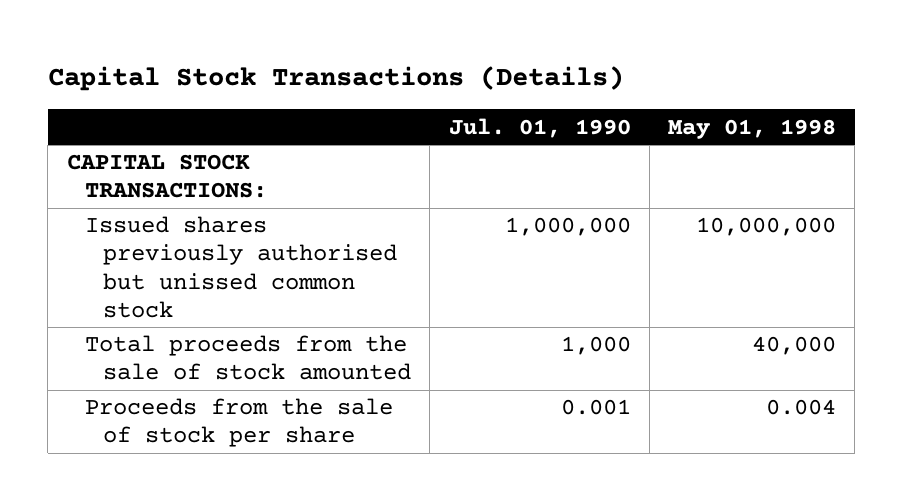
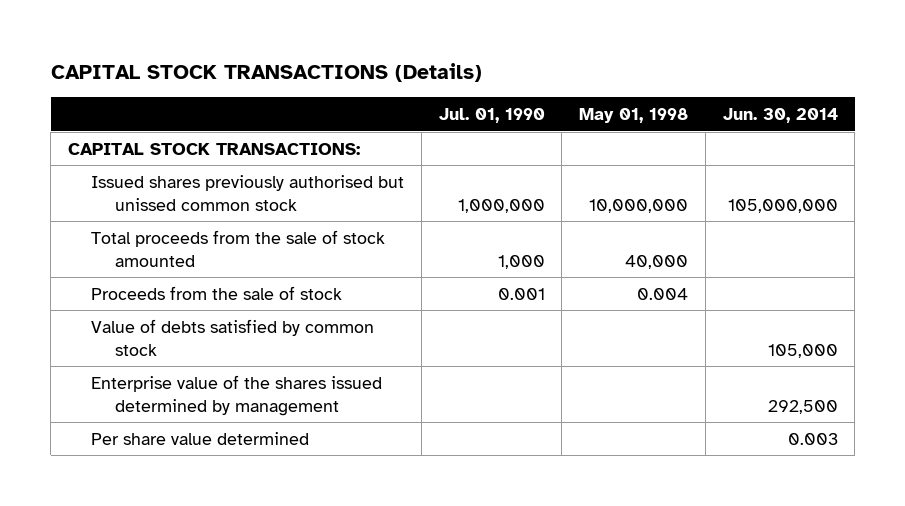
- Capital Stock Transactions (Details)
+ CAPITAL STOCK TRANSACTIONS (Details)
- | Jul. 01, 1990 | May 01, 1998
+ | Jul. 01, 1990 | May 01, 1998 | Jun. 30, 2014
- Proceeds from the sale of stock per share | 0.001 | 0.004
+ Proceeds from the sale of stock | 0.001 | 0.004 |
+ Value of debts satisfied by common stock | | | 105,000
+ Enterprise value of the shares issued determined by management | | | 292,500
+ Per share value determined | | | 0.003

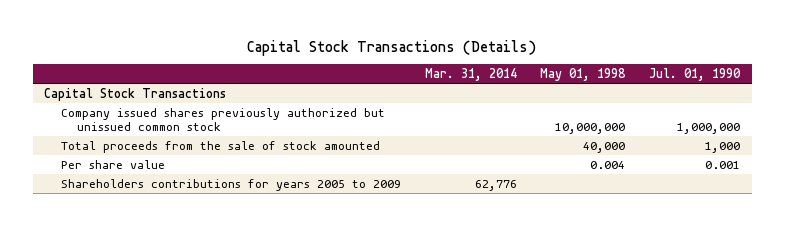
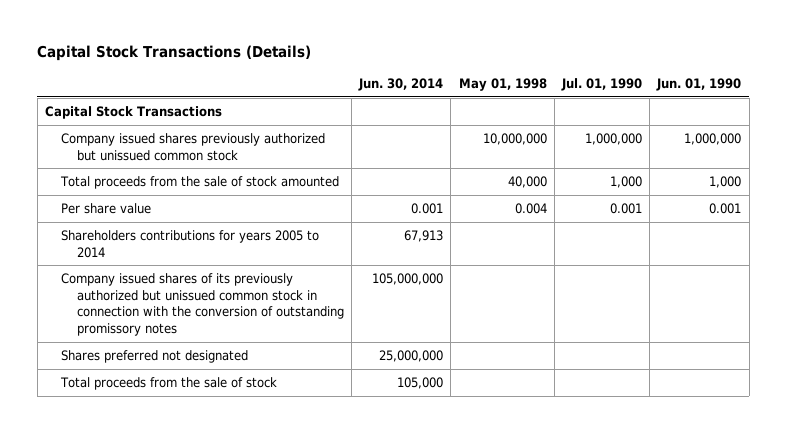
- | Mar. 31, 2014 | May 01, 1998 | Jul. 01, 1990
+ | Jun. 30, 2014 | May 01, 1998 | Jul. 01, 1990 | Jun. 01, 1990
- Shareholders contributions for years 2005 to 2009 | 62,776 | |
+ Shareholders contributions for years 2005 to 2014 | 67,913 | | |
+ Company issued shares of its previously authorized but unissued common stock in connection with the conversion of outstanding promissory notes | 105,000,000 | | |
+ Shares preferred not designated | 25,000,000 | | |
+ Total proceeds from the sale of stock | 105,000 | | |

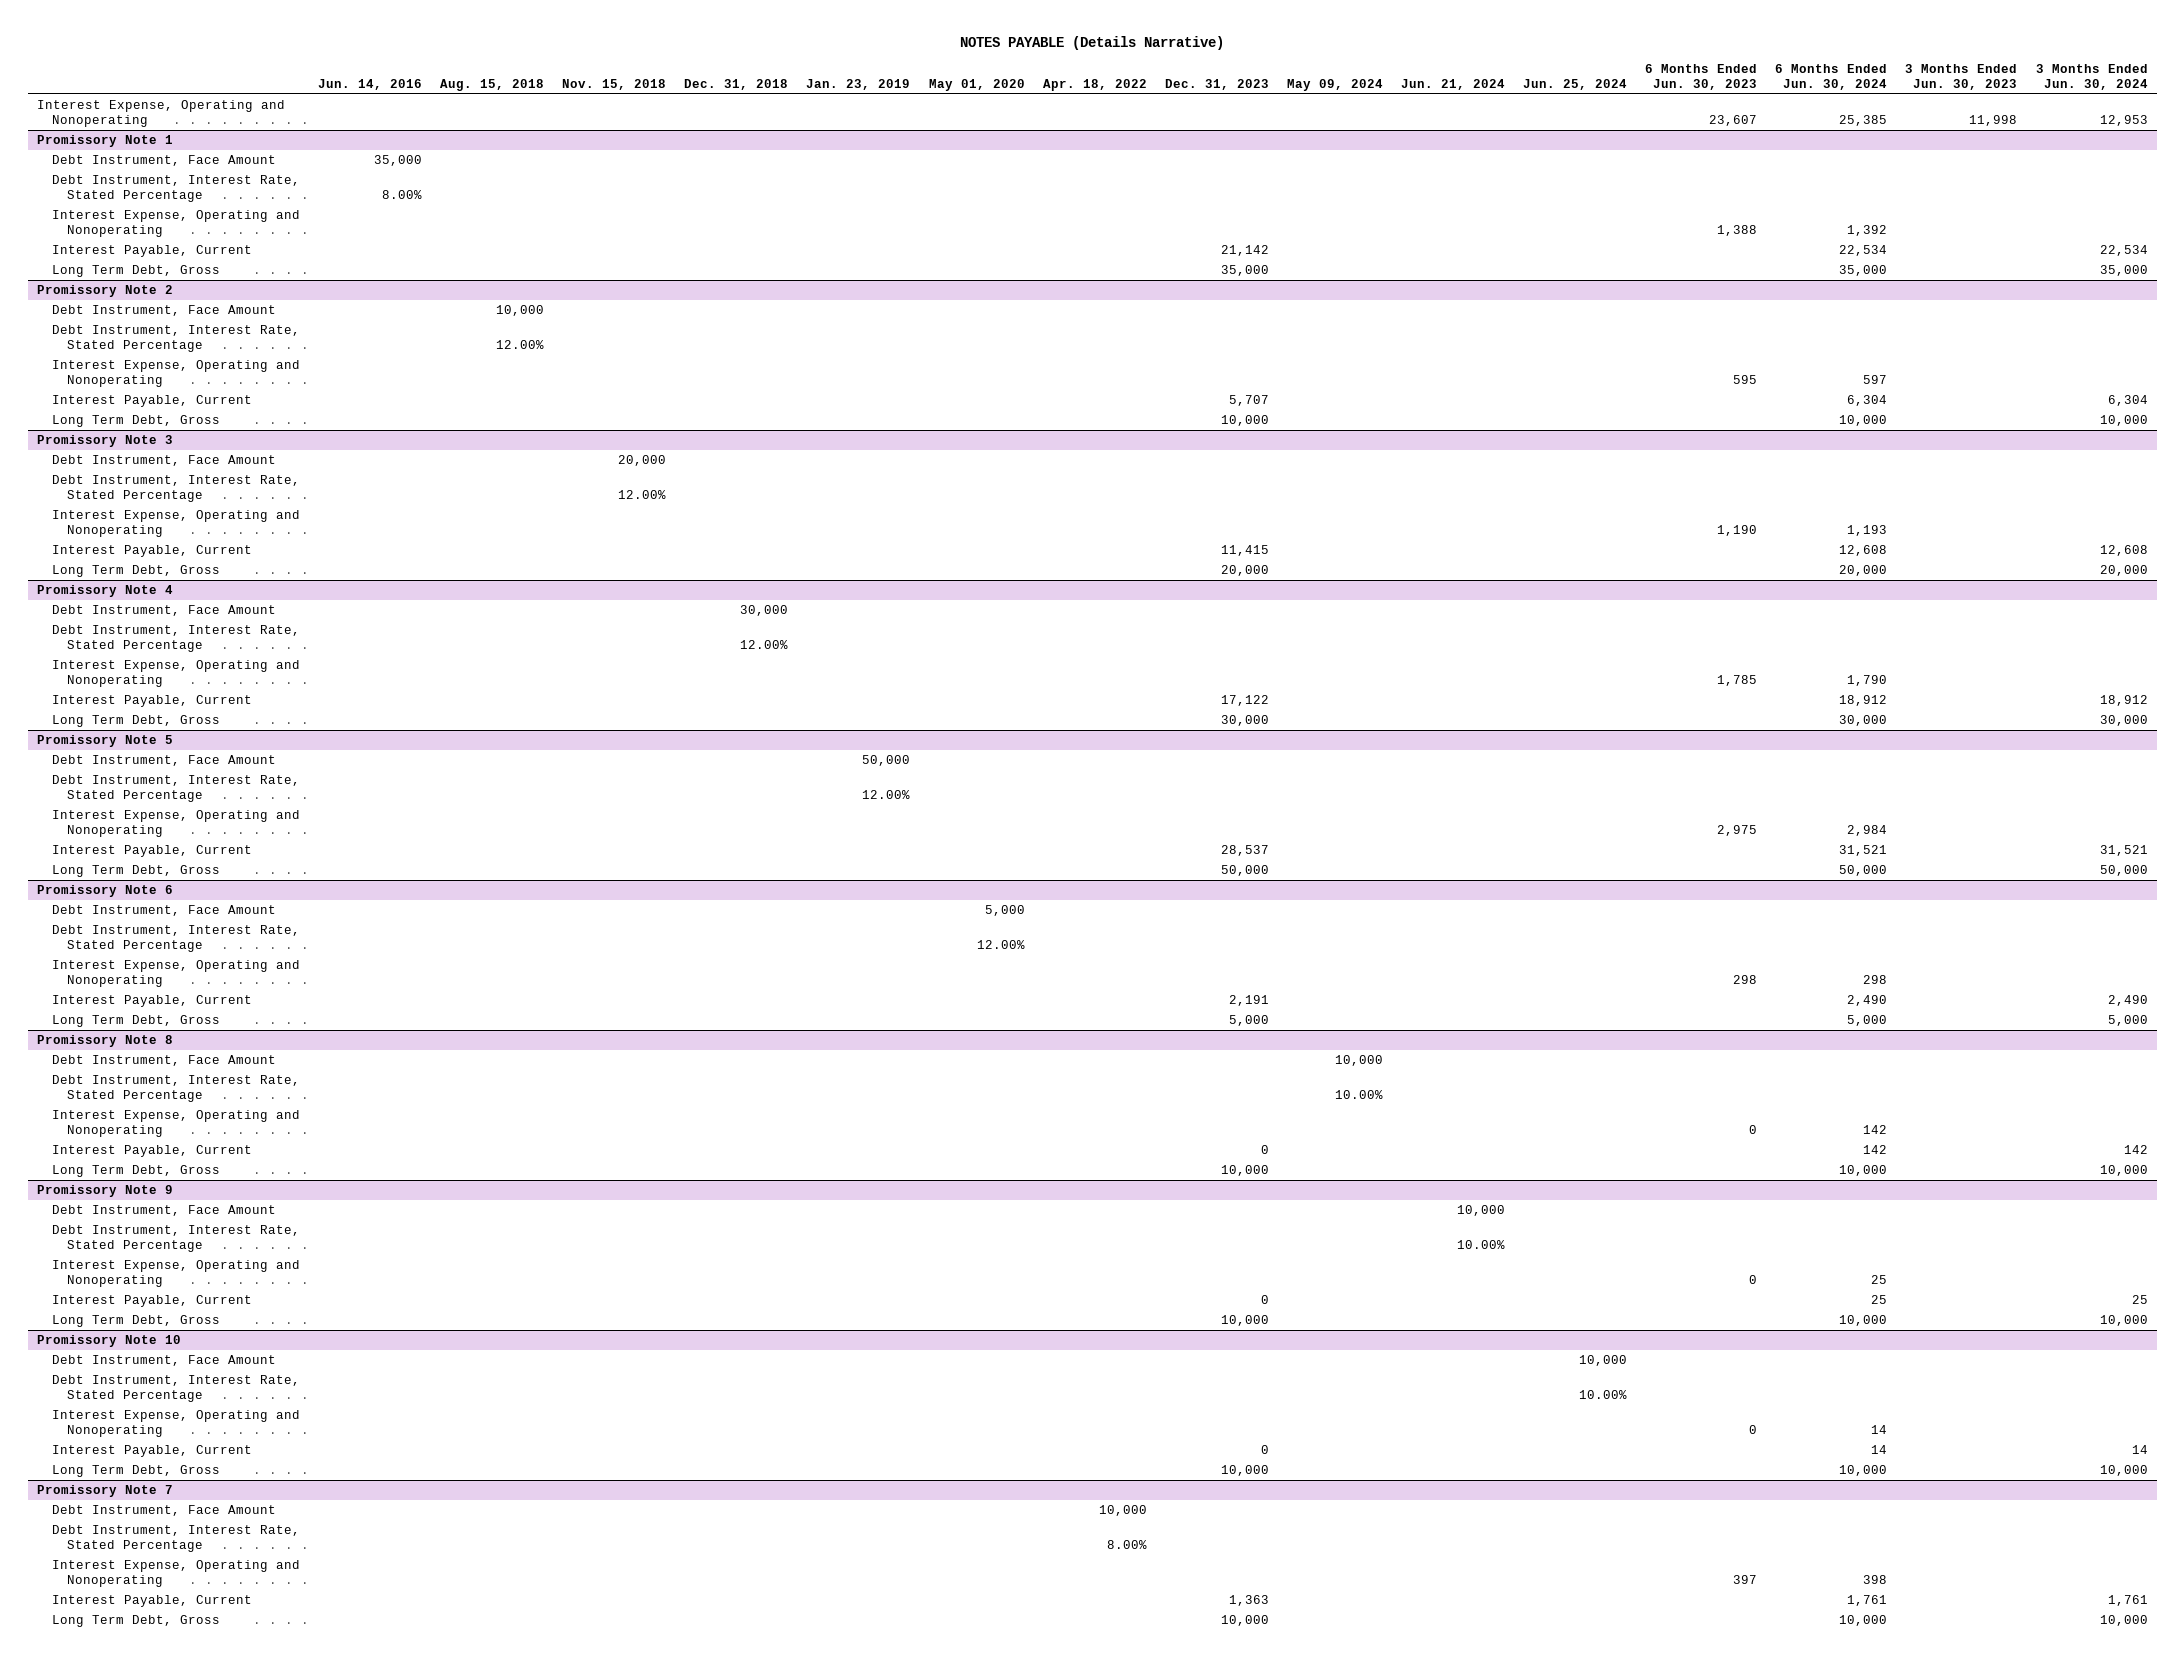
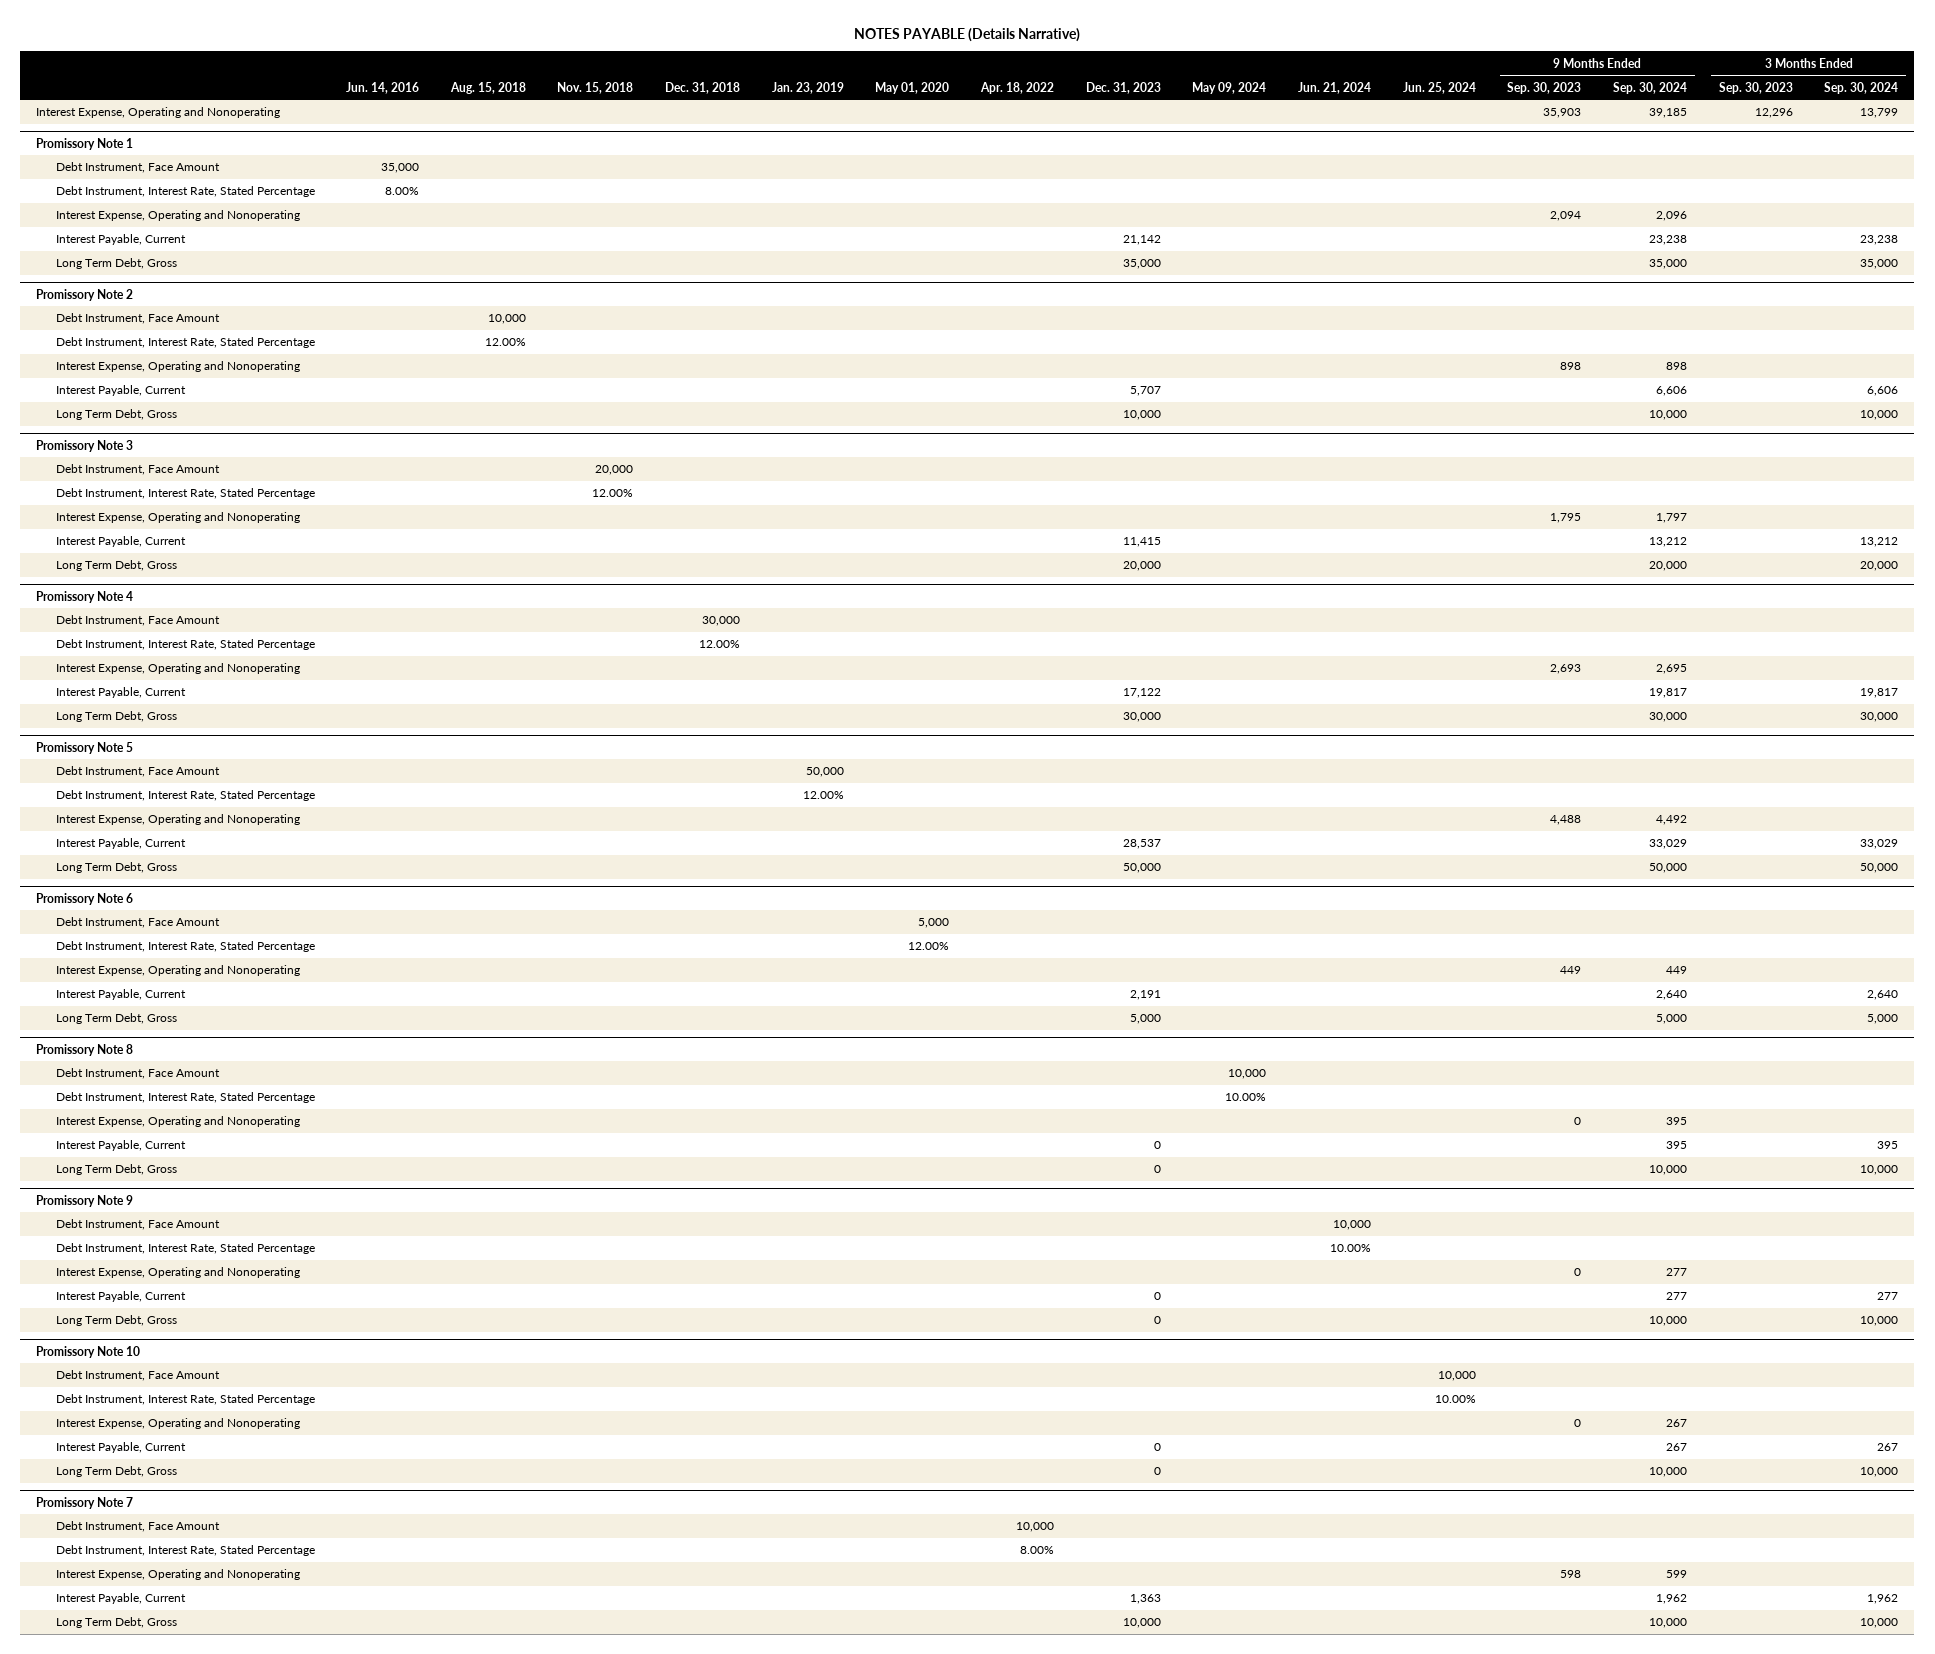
- | Jun. 14, 2016 | Aug. 15, 2018 | Nov. 15, 2018 | Dec. 31, 2018 | Jan. 23, 2019 | May 01, 2020 | Apr. 18, 2022 | Dec. 31, 2023 | May 09, 2024 | Jun. 21, 2024 | Jun. 25, 2024 | 6 Months Ended Jun. 30, 2023 | 6 Months Ended Jun. 30, 2024 | 3 Months Ended Jun. 30, 2023 | 3 Months Ended Jun. 30, 2024
+ | Jun. 14, 2016 | Aug. 15, 2018 | Nov. 15, 2018 | Dec. 31, 2018 | Jan. 23, 2019 | May 01, 2020 | Apr. 18, 2022 | Dec. 31, 2023 | May 09, 2024 | Jun. 21, 2024 | Jun. 25, 2024 | 9 Months Ended Sep. 30, 2023 | 9 Months Ended Sep. 30, 2024 | 3 Months Ended Sep. 30, 2023 | 3 Months Ended Sep. 30, 2024
@ Promissory Note 8
- Long Term Debt, Gross | | | | | | | | 10,000 | | | | | 10,000 | | 10,000
+ Long Term Debt, Gross | | | | | | | | 0 | | | | | 10,000 | | 10,000
@ Promissory Note 9
- Long Term Debt, Gross | | | | | | | | 10,000 | | | | | 10,000 | | 10,000
+ Long Term Debt, Gross | | | | | | | | 0 | | | | | 10,000 | | 10,000
@ Promissory Note 10
- Long Term Debt, Gross | | | | | | | | 10,000 | | | | | 10,000 | | 10,000
+ Long Term Debt, Gross | | | | | | | | 0 | | | | | 10,000 | | 10,000

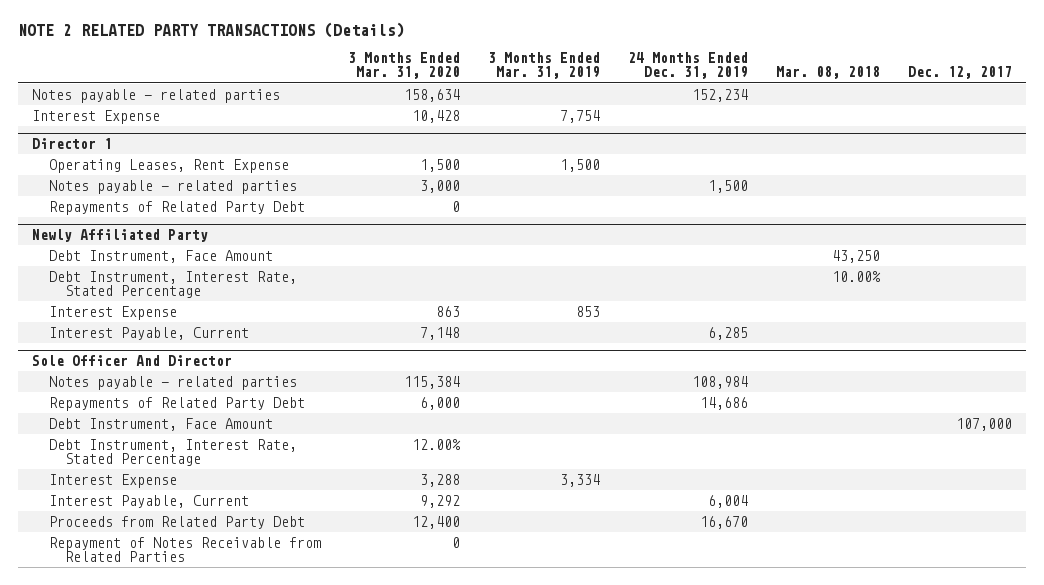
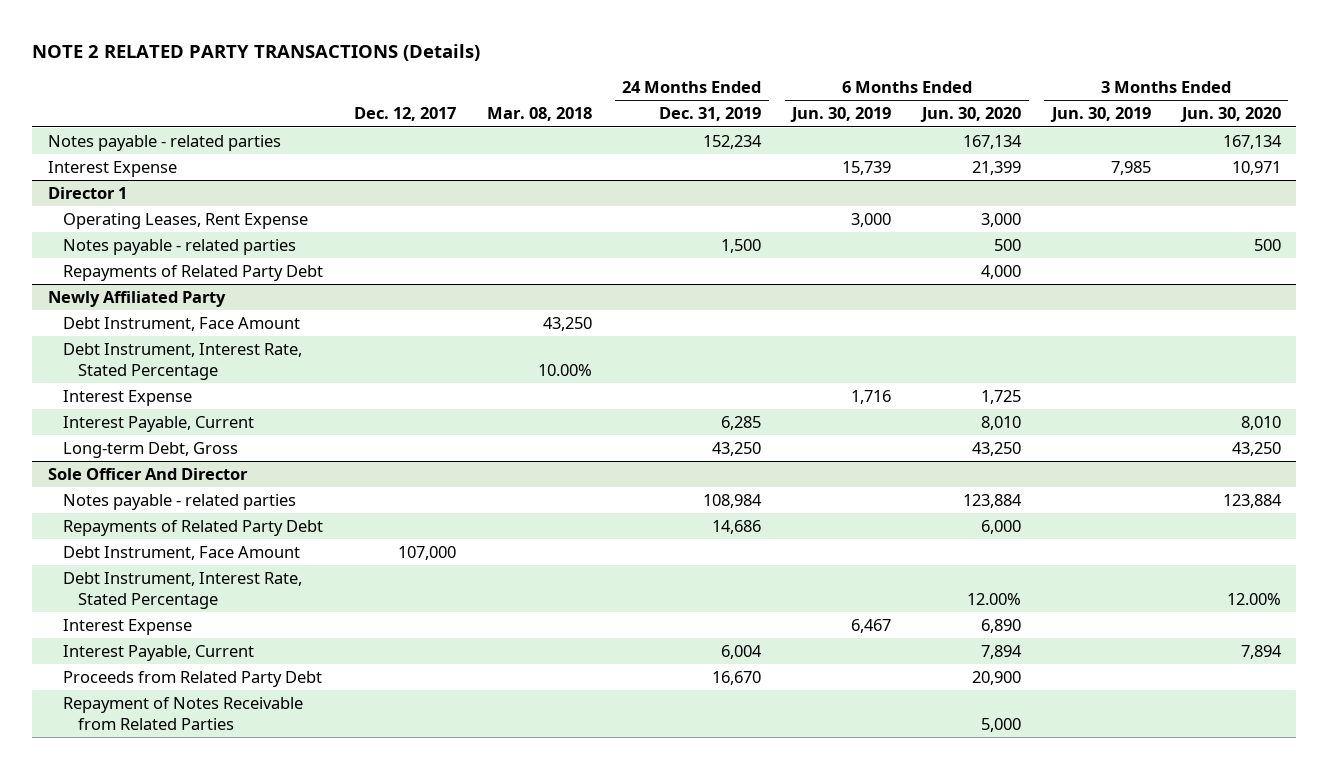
- | 3 Months Ended Mar. 31, 2020 | 3 Months Ended Mar. 31, 2019 | 24 Months Ended Dec. 31, 2019 | Mar. 08, 2018 | Dec. 12, 2017
+ | Dec. 12, 2017 | Mar. 08, 2018 | 24 Months Ended Dec. 31, 2019 | 6 Months Ended Jun. 30, 2019 | 6 Months Ended Jun. 30, 2020 | 3 Months Ended Jun. 30, 2019 | 3 Months Ended Jun. 30, 2020
@ Newly Affiliated Party
+ Long-term Debt, Gross | | | 43,250 | | 43,250 | | 43,250

